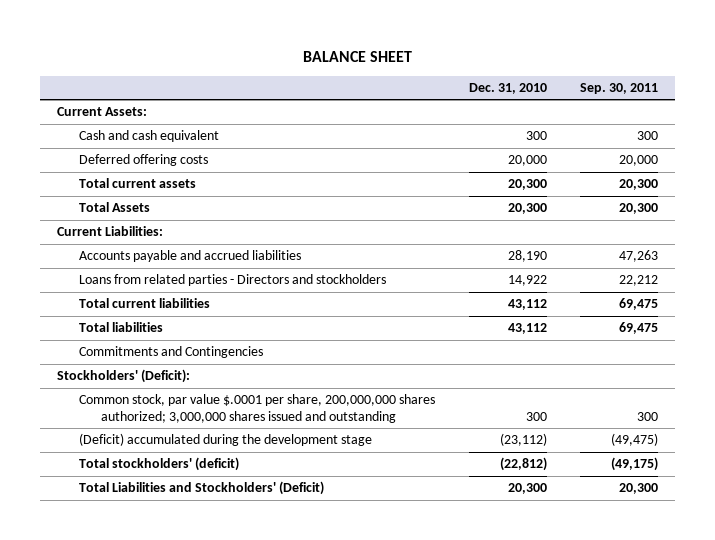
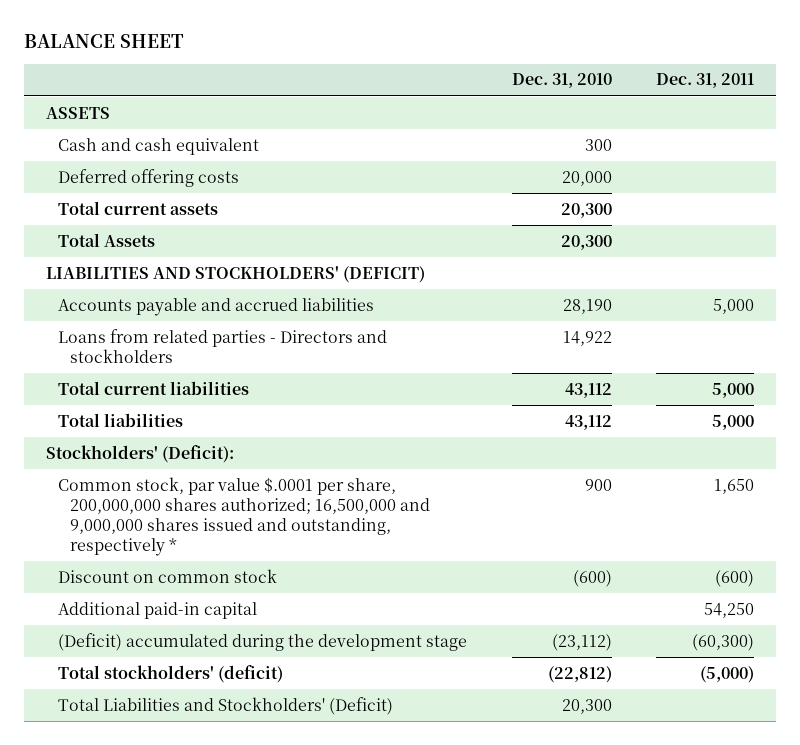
- | Dec. 31, 2010 | Sep. 30, 2011
+ | Dec. 31, 2010 | Dec. 31, 2011
- Current Assets:
+ ASSETS
- Current Liabilities:
+ LIABILITIES AND STOCKHOLDERS' (DEFICIT)
- Commitments and Contingencies
- Common stock, par value $.0001 per share, 200,000,000 shares authorized; 3,000,000 shares issued and outstanding | 300 | 300
+ Common stock, par value $.0001 per share, 200,000,000 shares authorized; 16,500,000 and 9,000,000 shares issued and outstanding, respectively * | 900 | 1,650
+ Discount on common stock | (600) | (600)
+ Additional paid-in capital | | 54,250

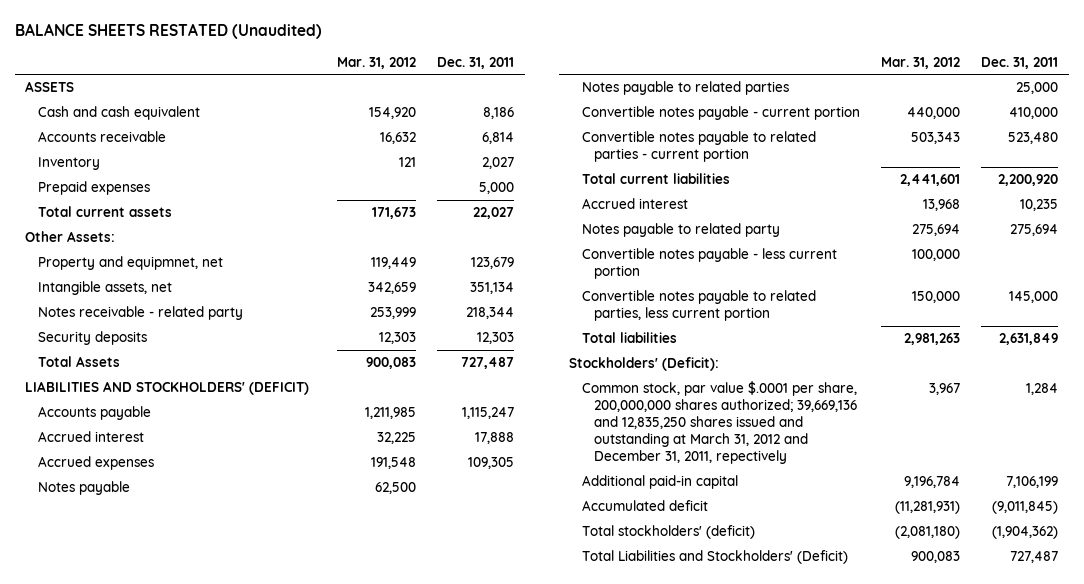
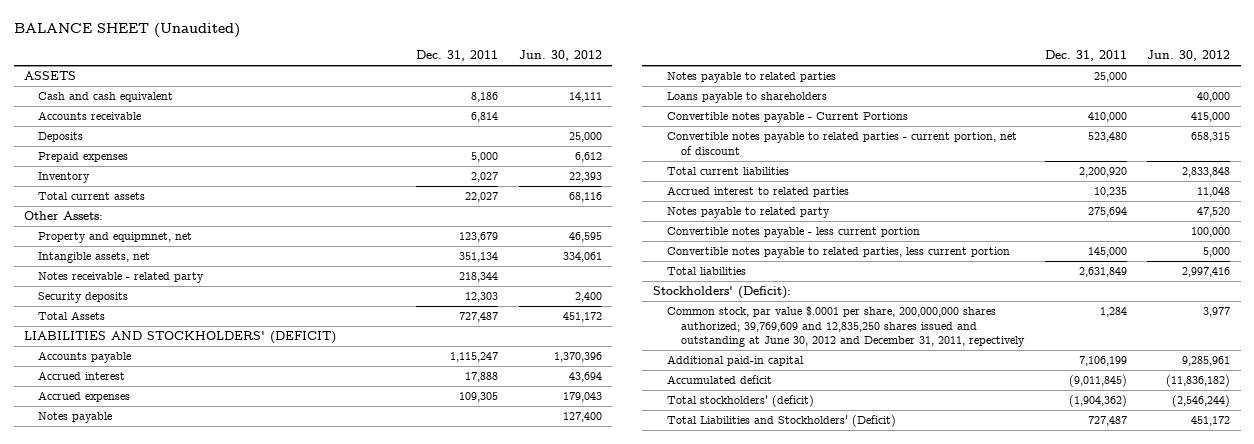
- BALANCE SHEETS RESTATED (Unaudited)
+ BALANCE SHEET (Unaudited)
- | Mar. 31, 2012 | Dec. 31, 2011
+ | Dec. 31, 2011 | Jun. 30, 2012
+ Deposits | | 25,000
moved down: Inventory | 2,027 | 22,393
- Convertible notes payable - current portion | 440,000 | 410,000
- Convertible notes payable to related parties - current portion | 503,343 | 523,480
+ Loans payable to shareholders | | 40,000
+ Convertible notes payable - Current Portions | 410,000 | 415,000
+ Convertible notes payable to related parties - current portion, net of discount | 523,480 | 658,315
- Accrued interest | 13,968 | 10,235
+ Accrued interest to related parties | 10,235 | 11,048
- Common stock, par value $.0001 per share, 200,000,000 shares authorized; 39,669,136 and 12,835,250 shares issued and outstanding at March 31, 2012 and December 31, 2011, repectively | 3,967 | 1,284
+ Common stock, par value $.0001 per share, 200,000,000 shares authorized; 39,769,609 and 12,835,250 shares issued and outstanding at June 30, 2012 and December 31, 2011, repectively | 1,284 | 3,977

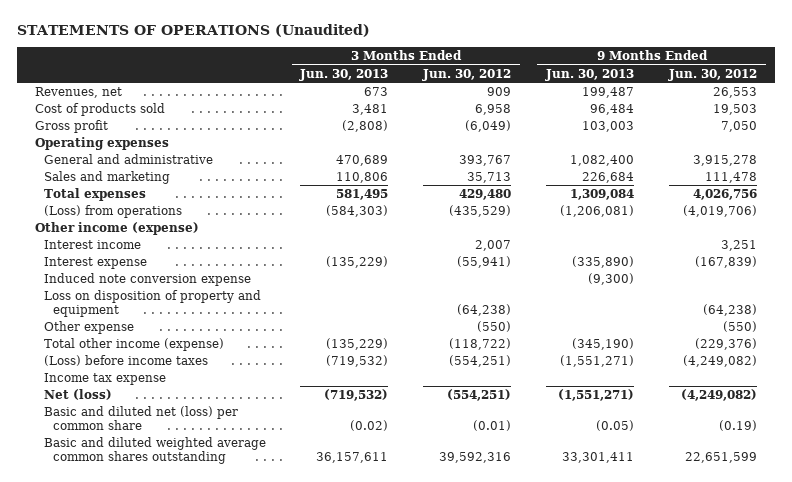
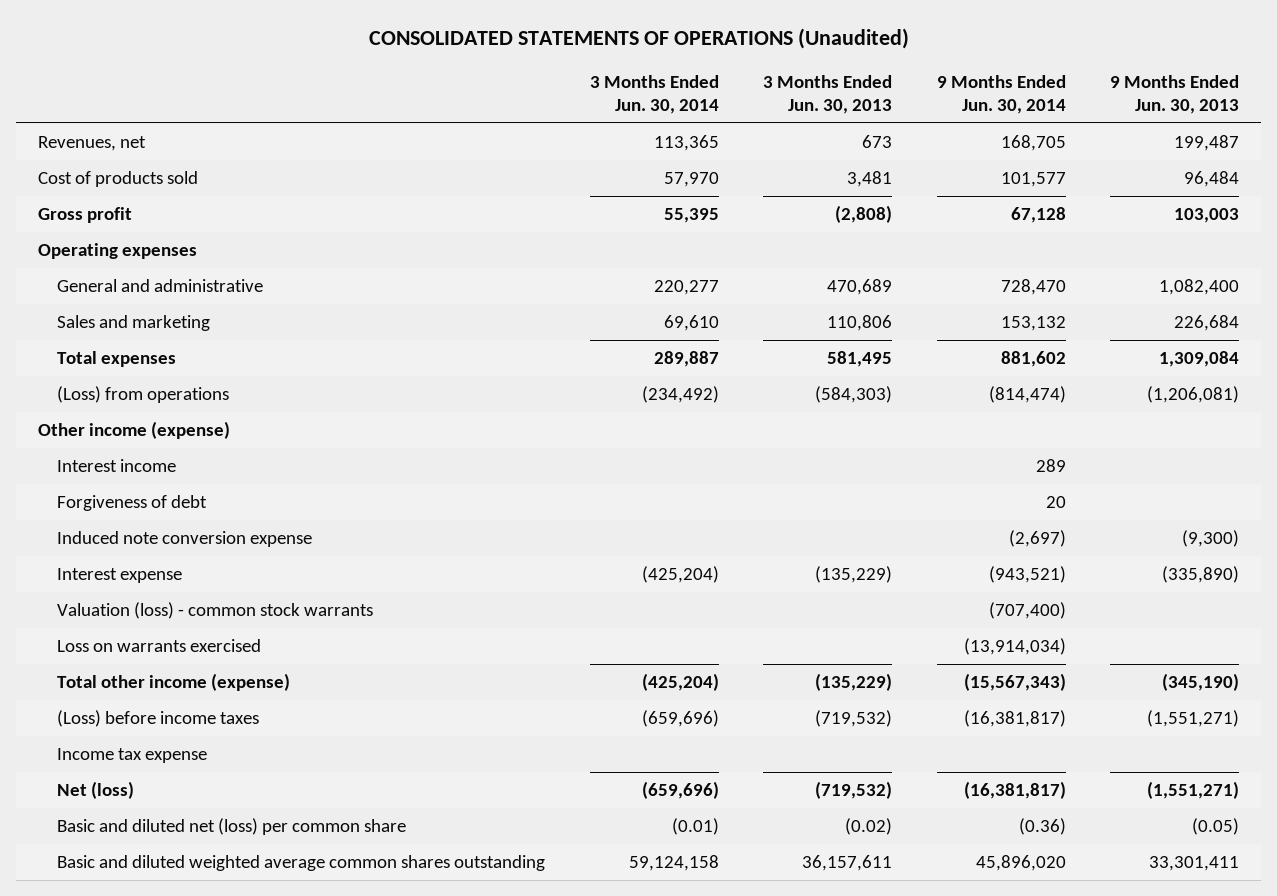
- STATEMENTS OF OPERATIONS (Unaudited)
+ CONSOLIDATED STATEMENTS OF OPERATIONS (Unaudited)
- | 3 Months Ended Jun. 30, 2013 | 3 Months Ended Jun. 30, 2012 | 9 Months Ended Jun. 30, 2013 | 9 Months Ended Jun. 30, 2012
+ | 3 Months Ended Jun. 30, 2014 | 3 Months Ended Jun. 30, 2013 | 9 Months Ended Jun. 30, 2014 | 9 Months Ended Jun. 30, 2013
+ Forgiveness of debt | | | 20 |
- Loss on disposition of property and equipment | | (64,238) | | (64,238)
- Other expense | | (550) | | (550)
moved down: Interest expense | (425,204) | (135,229) | (943,521) | (335,890)
+ Valuation (loss) - common stock warrants | | | (707,400) |
+ Loss on warrants exercised | | | (13,914,034) |

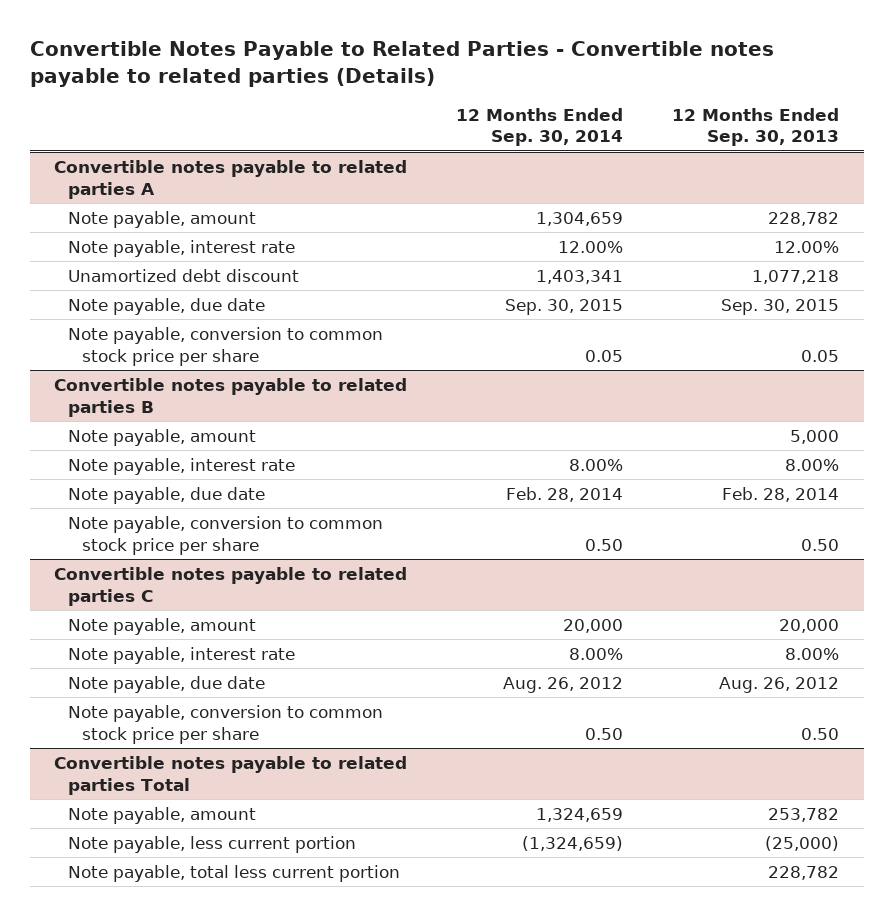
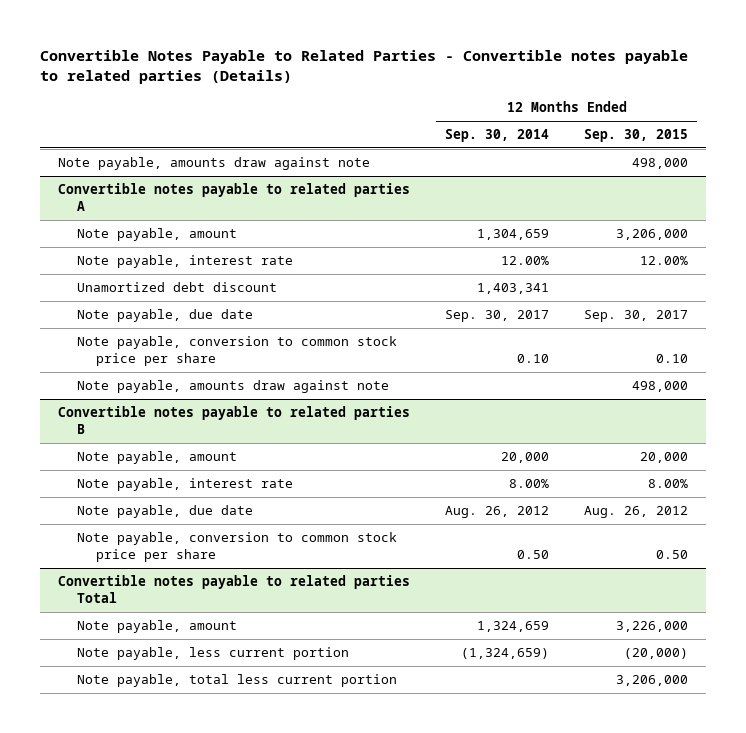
- | 12 Months Ended Sep. 30, 2014 | 12 Months Ended Sep. 30, 2013
+ | 12 Months Ended Sep. 30, 2014 | 12 Months Ended Sep. 30, 2015
+ Note payable, amounts draw against note | | 498,000
@ Convertible notes payable to related parties A
- Note payable, due date | Sep. 30, 2015 | Sep. 30, 2015
- Note payable, conversion to common stock price per share | 0.05 | 0.05
+ Note payable, due date | Sep. 30, 2017 | Sep. 30, 2017
+ Note payable, conversion to common stock price per share | 0.10 | 0.10
+ Note payable, amounts draw against note | | 498,000
@ Convertible notes payable to related parties B
- Note payable, amount | | 5,000
- Note payable, interest rate | 8.00% | 8.00%
- Note payable, due date | Feb. 28, 2014 | Feb. 28, 2014
- Note payable, conversion to common stock price per share | 0.50 | 0.50
- Convertible notes payable to related parties C

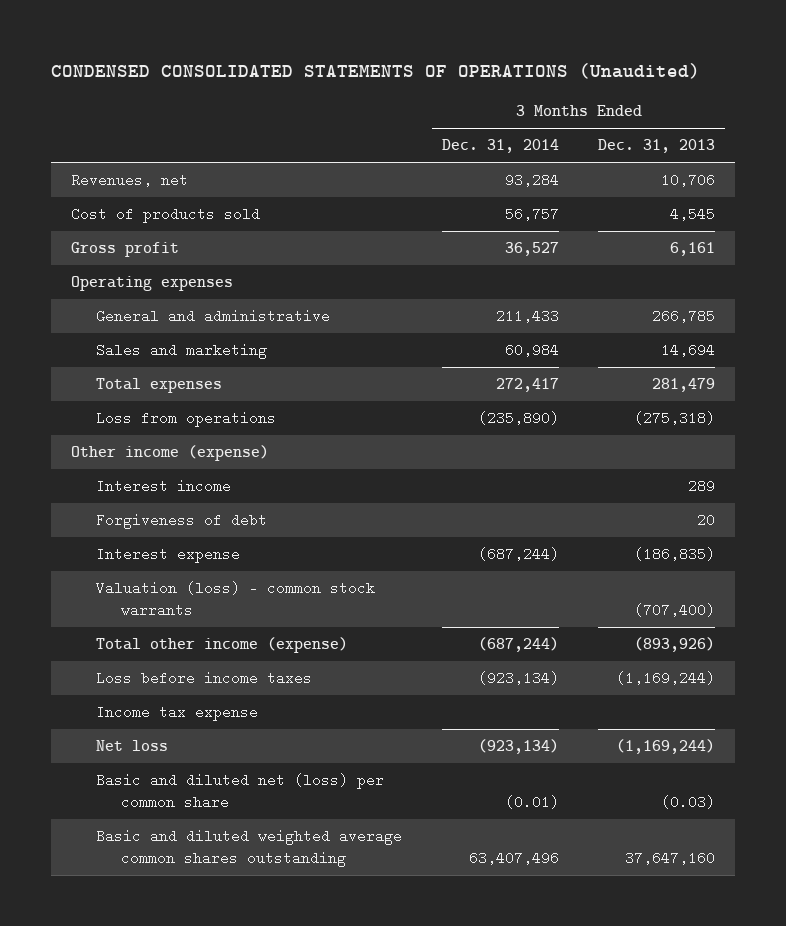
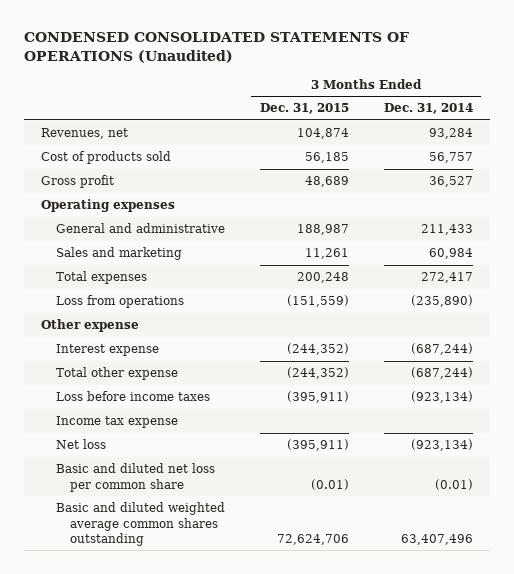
- | 3 Months Ended Dec. 31, 2014 | 3 Months Ended Dec. 31, 2013
+ | 3 Months Ended Dec. 31, 2015 | 3 Months Ended Dec. 31, 2014
- Other income (expense)
- Interest income | | 289
- Forgiveness of debt | | 20
+ Other expense
- Valuation (loss) - common stock warrants | | (707,400)
- Total other income (expense) | (687,244) | (893,926)
+ Total other expense | (244,352) | (687,244)
- Basic and diluted net (loss) per common share | (0.01) | (0.03)
+ Basic and diluted net loss per common share | (0.01) | (0.01)

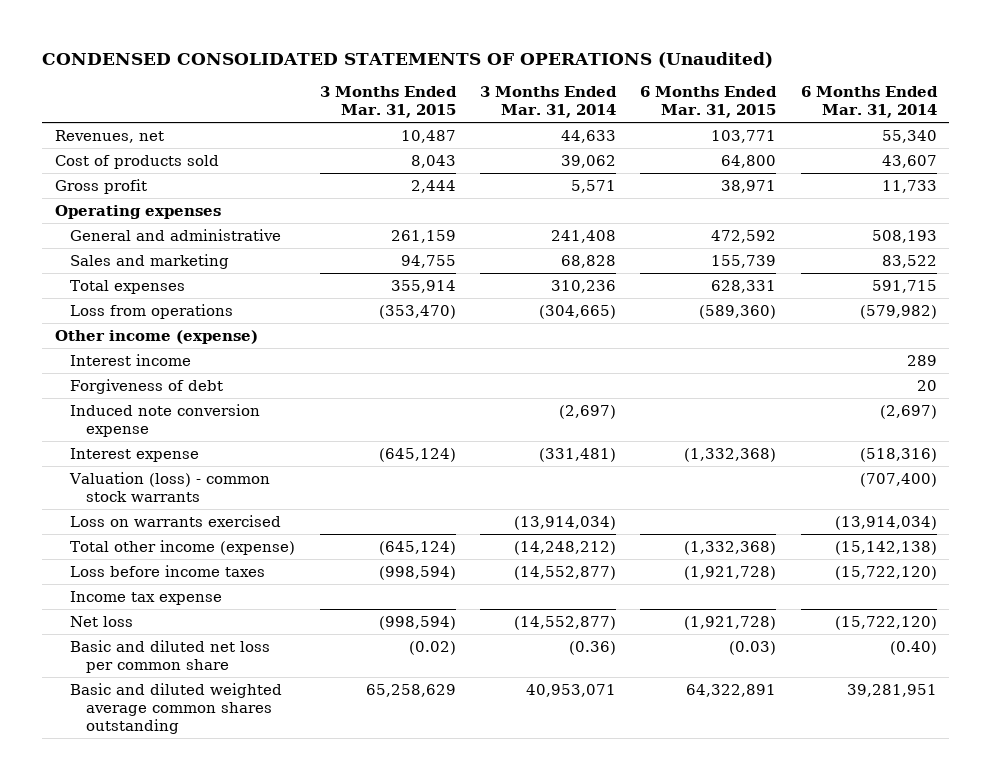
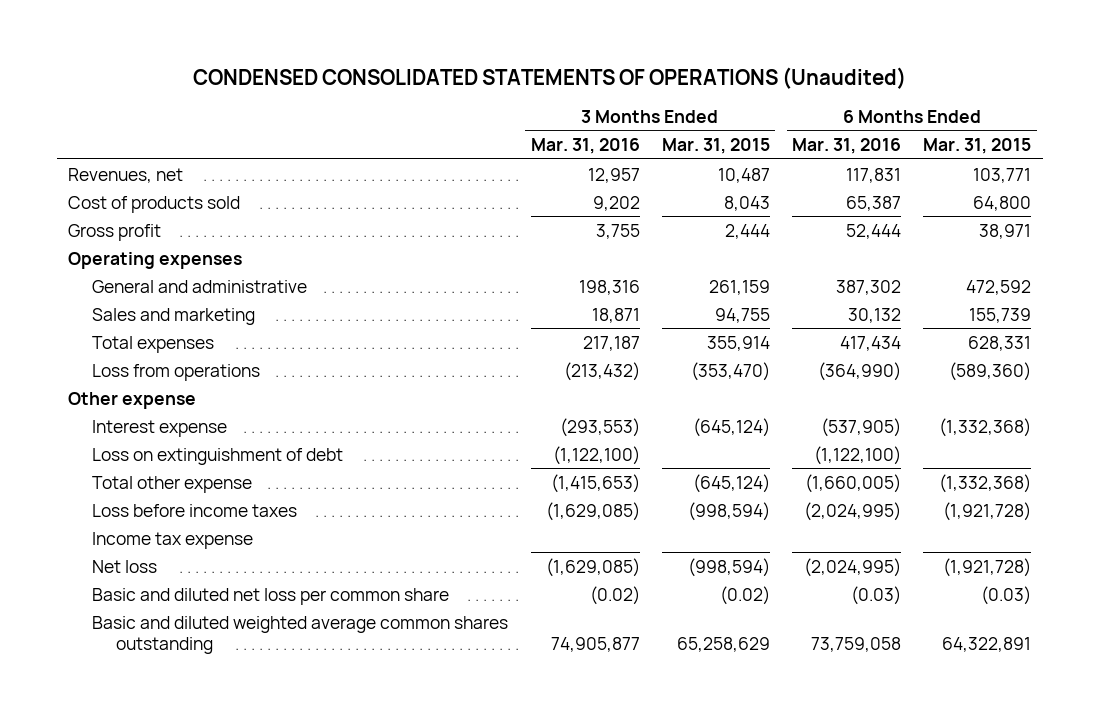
- | 3 Months Ended Mar. 31, 2015 | 3 Months Ended Mar. 31, 2014 | 6 Months Ended Mar. 31, 2015 | 6 Months Ended Mar. 31, 2014
+ | 3 Months Ended Mar. 31, 2016 | 3 Months Ended Mar. 31, 2015 | 6 Months Ended Mar. 31, 2016 | 6 Months Ended Mar. 31, 2015
- Other income (expense)
- Interest income | | | | 289
- Forgiveness of debt | | | | 20
- Induced note conversion expense | | (2,697) | | (2,697)
+ Other expense
- Valuation (loss) - common stock warrants | | | | (707,400)
- Loss on warrants exercised | | (13,914,034) | | (13,914,034)
- Total other income (expense) | (645,124) | (14,248,212) | (1,332,368) | (15,142,138)
+ Loss on extinguishment of debt | (1,122,100) | | (1,122,100) |
+ Total other expense | (1,415,653) | (645,124) | (1,660,005) | (1,332,368)

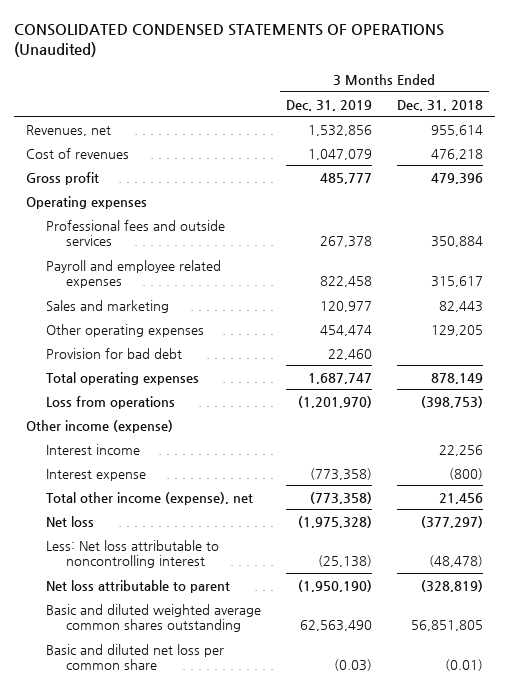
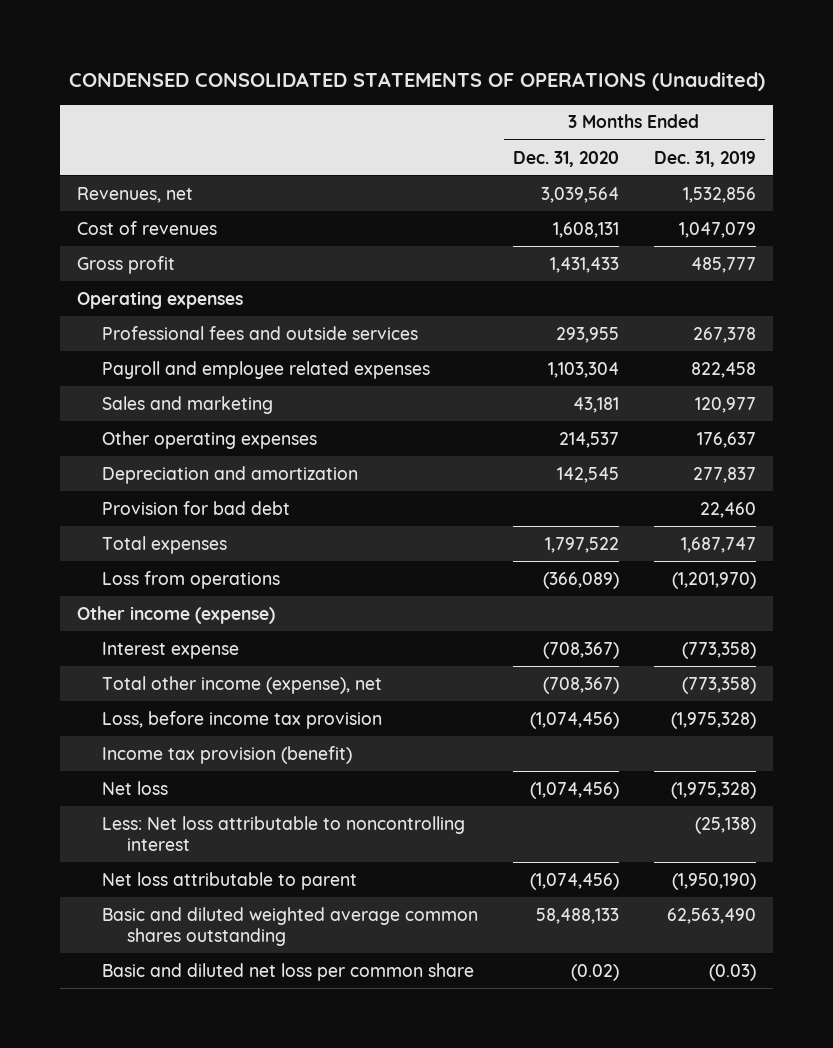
- CONSOLIDATED CONDENSED STATEMENTS OF OPERATIONS (Unaudited)
+ CONDENSED CONSOLIDATED STATEMENTS OF OPERATIONS (Unaudited)
- | 3 Months Ended Dec. 31, 2019 | 3 Months Ended Dec. 31, 2018
+ | 3 Months Ended Dec. 31, 2020 | 3 Months Ended Dec. 31, 2019
- Other operating expenses | 454,474 | 129,205
+ Other operating expenses | 214,537 | 176,637
+ Depreciation and amortization | 142,545 | 277,837
- Total operating expenses | 1,687,747 | 878,149
+ Total expenses | 1,797,522 | 1,687,747
- Interest income | | 22,256
+ Loss, before income tax provision | (1,074,456) | (1,975,328)
+ Income tax provision (benefit)

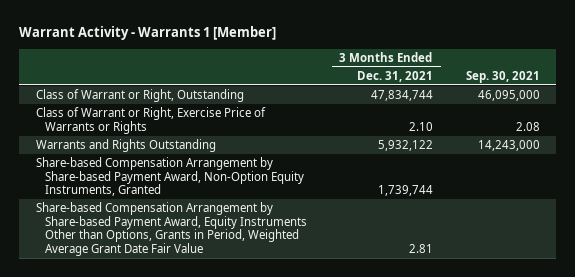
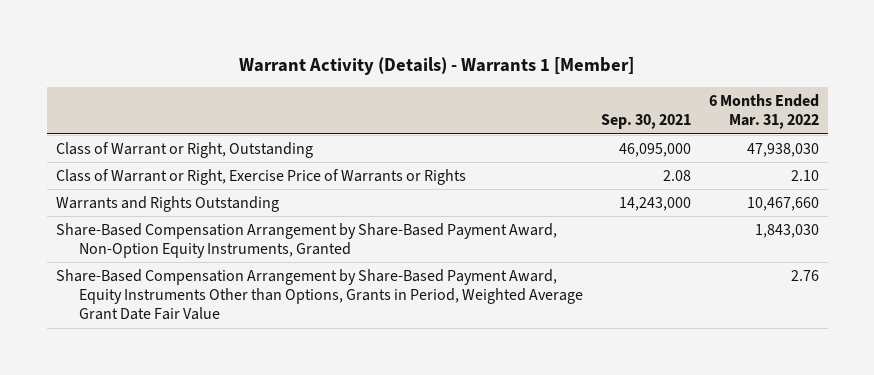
- Warrant Activity - Warrants 1 [Member]
+ Warrant Activity (Details) - Warrants 1 [Member]
- | 3 Months Ended Dec. 31, 2021 | Sep. 30, 2021
+ | Sep. 30, 2021 | 6 Months Ended Mar. 31, 2022
- Share-based Compensation Arrangement by Share-based Payment Award, Non-Option Equity Instruments, Granted | 1,739,744 |
- Share-based Compensation Arrangement by Share-based Payment Award, Equity Instruments Other than Options, Grants in Period, Weighted Average Grant Date Fair Value | 2.81 |
+ Share-Based Compensation Arrangement by Share-Based Payment Award, Non-Option Equity Instruments, Granted | | 1,843,030
+ Share-Based Compensation Arrangement by Share-Based Payment Award, Equity Instruments Other than Options, Grants in Period, Weighted Average Grant Date Fair Value | | 2.76

